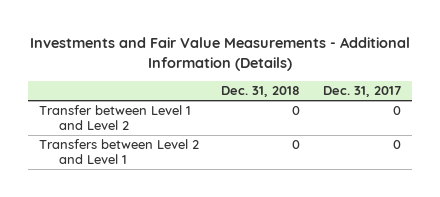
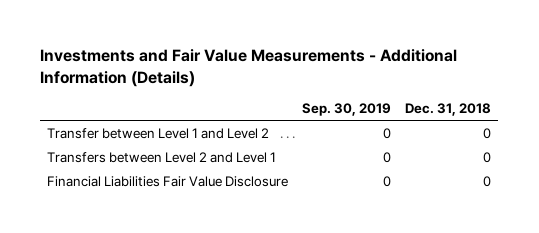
- | Dec. 31, 2018 | Dec. 31, 2017
+ | Sep. 30, 2019 | Dec. 31, 2018
+ Financial Liabilities Fair Value Disclosure | 0 | 0

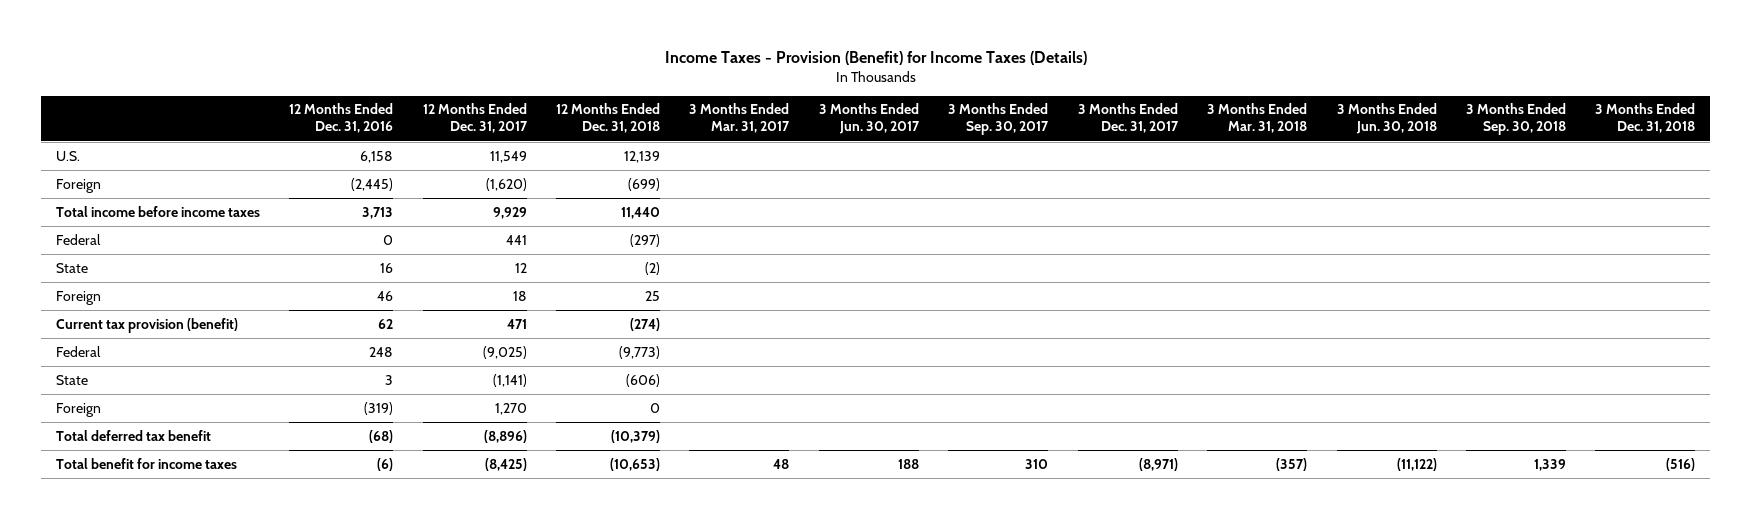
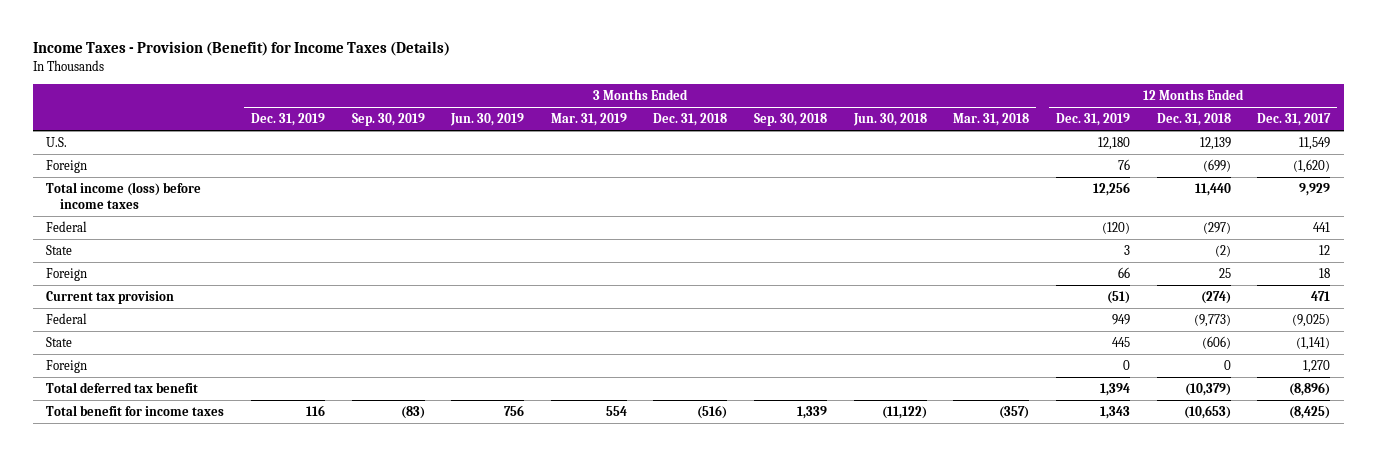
- | 12 Months Ended Dec. 31, 2016 | 12 Months Ended Dec. 31, 2017 | 12 Months Ended Dec. 31, 2018 | 3 Months Ended Mar. 31, 2017 | 3 Months Ended Jun. 30, 2017 | 3 Months Ended Sep. 30, 2017 | 3 Months Ended Dec. 31, 2017 | 3 Months Ended Mar. 31, 2018 | 3 Months Ended Jun. 30, 2018 | 3 Months Ended Sep. 30, 2018 | 3 Months Ended Dec. 31, 2018
+ | 3 Months Ended Dec. 31, 2019 | 3 Months Ended Sep. 30, 2019 | 3 Months Ended Jun. 30, 2019 | 3 Months Ended Mar. 31, 2019 | 3 Months Ended Dec. 31, 2018 | 3 Months Ended Sep. 30, 2018 | 3 Months Ended Jun. 30, 2018 | 3 Months Ended Mar. 31, 2018 | 12 Months Ended Dec. 31, 2019 | 12 Months Ended Dec. 31, 2018 | 12 Months Ended Dec. 31, 2017
- Total income before income taxes | 3,713 | 9,929 | 11,440 | | | | | | | |
+ Total income (loss) before income taxes | | | | | | | | | 12,256 | 11,440 | 9,929
- Current tax provision (benefit) | 62 | 471 | (274) | | | | | | | |
+ Current tax provision | | | | | | | | | (51) | (274) | 471

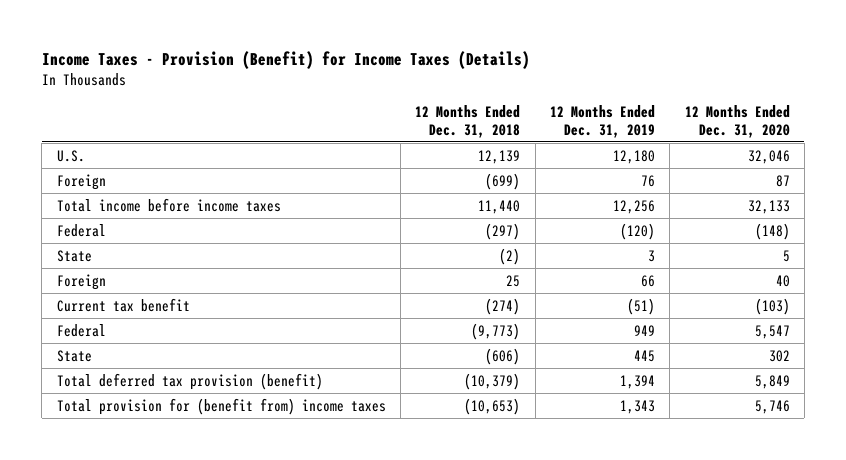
- | 3 Months Ended Dec. 31, 2019 | 3 Months Ended Sep. 30, 2019 | 3 Months Ended Jun. 30, 2019 | 3 Months Ended Mar. 31, 2019 | 3 Months Ended Dec. 31, 2018 | 3 Months Ended Sep. 30, 2018 | 3 Months Ended Jun. 30, 2018 | 3 Months Ended Mar. 31, 2018 | 12 Months Ended Dec. 31, 2019 | 12 Months Ended Dec. 31, 2018 | 12 Months Ended Dec. 31, 2017
+ | 12 Months Ended Dec. 31, 2018 | 12 Months Ended Dec. 31, 2019 | 12 Months Ended Dec. 31, 2020
- Total income (loss) before income taxes | | | | | | | | | 12,256 | 11,440 | 9,929
+ Total income before income taxes | 11,440 | 12,256 | 32,133
- Current tax provision | | | | | | | | | (51) | (274) | 471
+ Current tax benefit | (274) | (51) | (103)
- Foreign | | | | | | | | | 0 | 0 | 1,270
- Total deferred tax benefit | | | | | | | | | 1,394 | (10,379) | (8,896)
- Total benefit for income taxes | 116 | (83) | 756 | 554 | (516) | 1,339 | (11,122) | (357) | 1,343 | (10,653) | (8,425)
+ Total deferred tax provision (benefit) | (10,379) | 1,394 | 5,849
+ Total provision for (benefit from) income taxes | (10,653) | 1,343 | 5,746

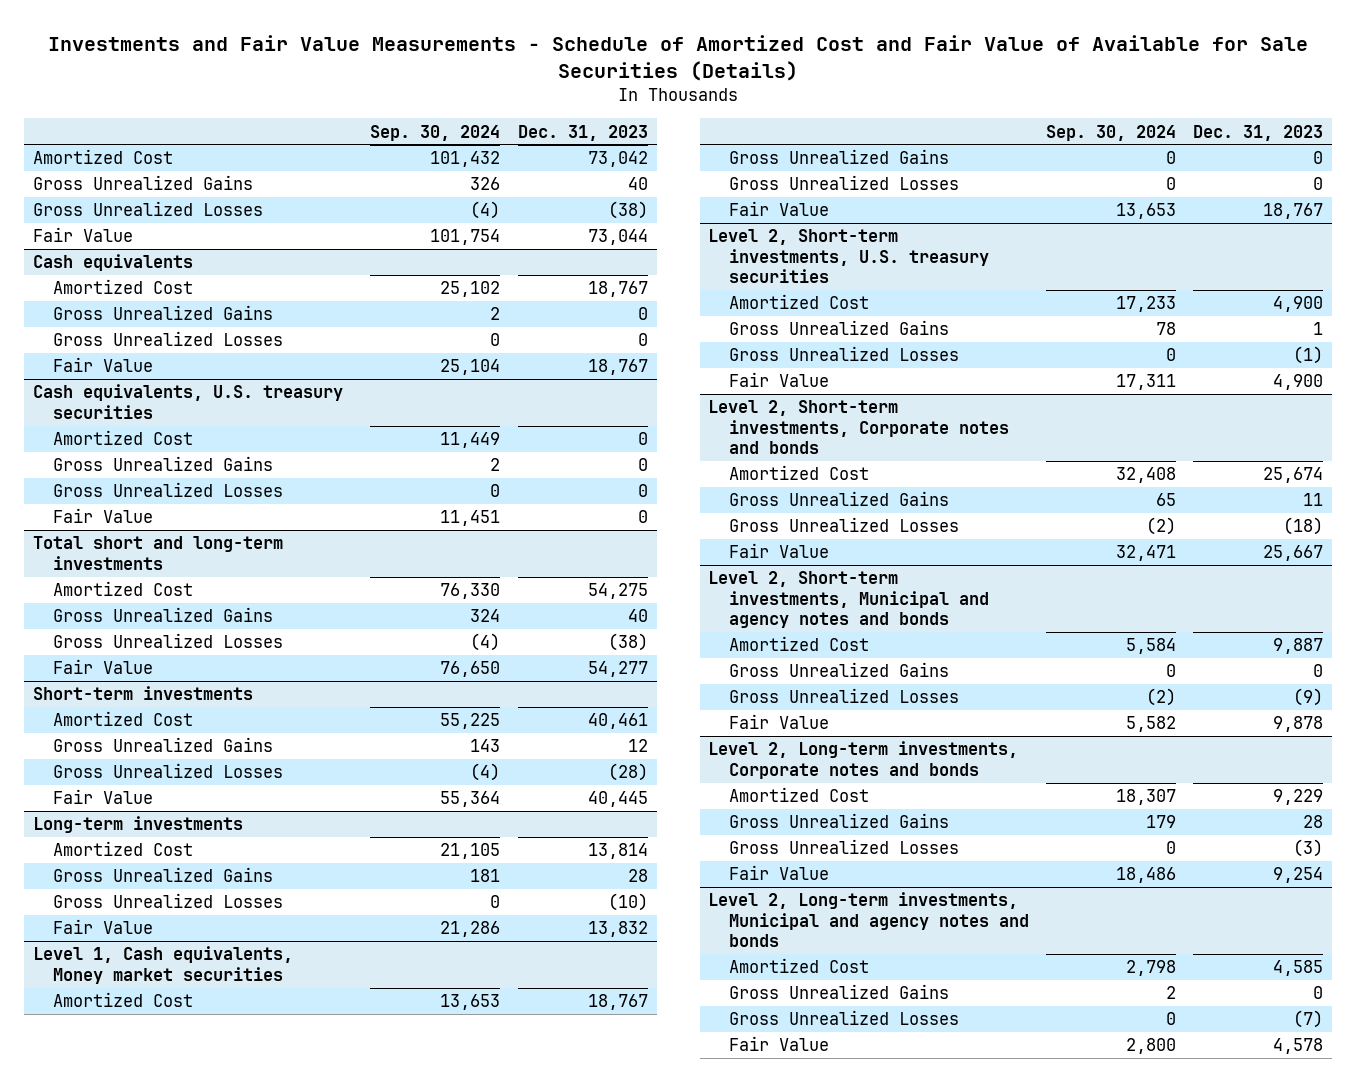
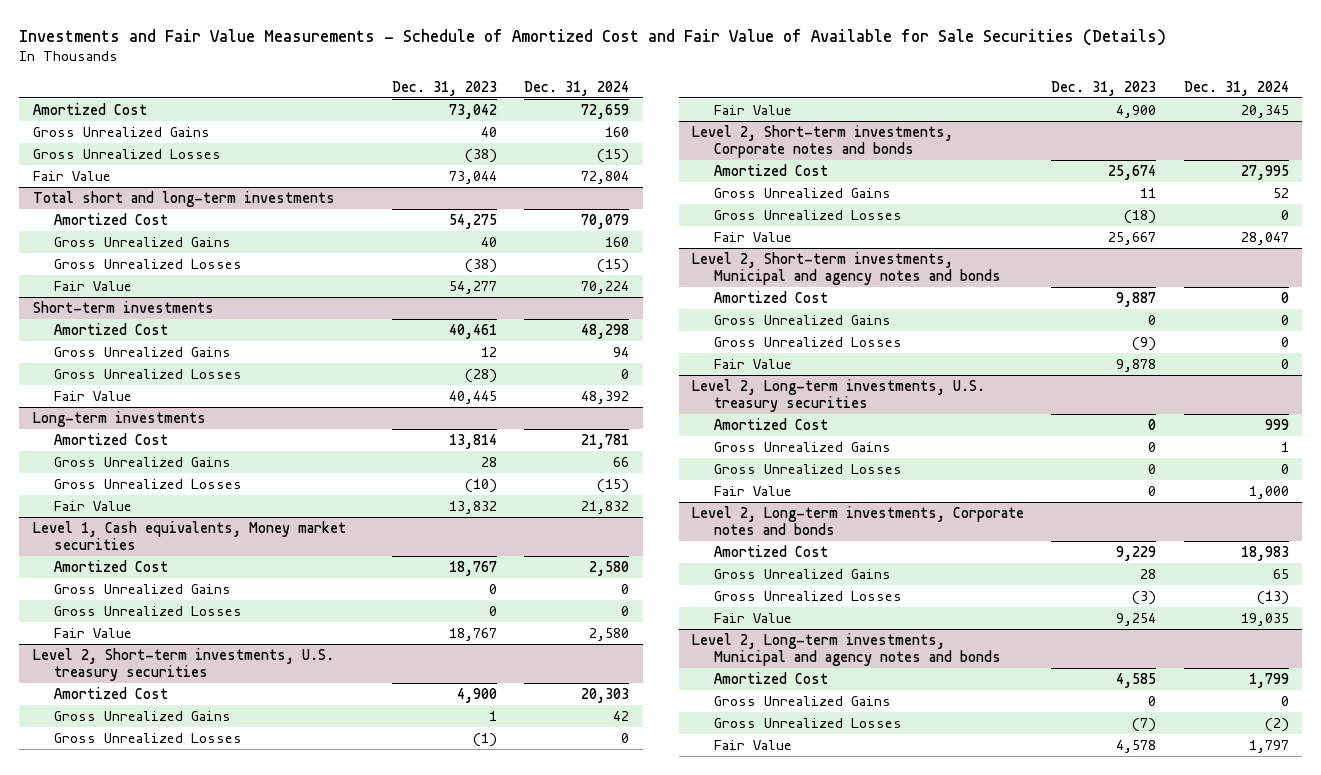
- | Sep. 30, 2024 | Dec. 31, 2023
+ | Dec. 31, 2023 | Dec. 31, 2024
- Cash equivalents
- Amortized Cost | 25,102 | 18,767
- Gross Unrealized Gains | 2 | 0
- Gross Unrealized Losses | 0 | 0
- Fair Value | 25,104 | 18,767
- Cash equivalents, U.S. treasury securities
- Amortized Cost | 11,449 | 0
- Gross Unrealized Gains | 2 | 0
- Gross Unrealized Losses | 0 | 0
- Fair Value | 11,451 | 0
+ Level 2, Long-term investments, U.S. treasury securities
+ Amortized Cost | 0 | 999
+ Gross Unrealized Gains | 0 | 1
+ Gross Unrealized Losses | 0 | 0
+ Fair Value | 0 | 1,000

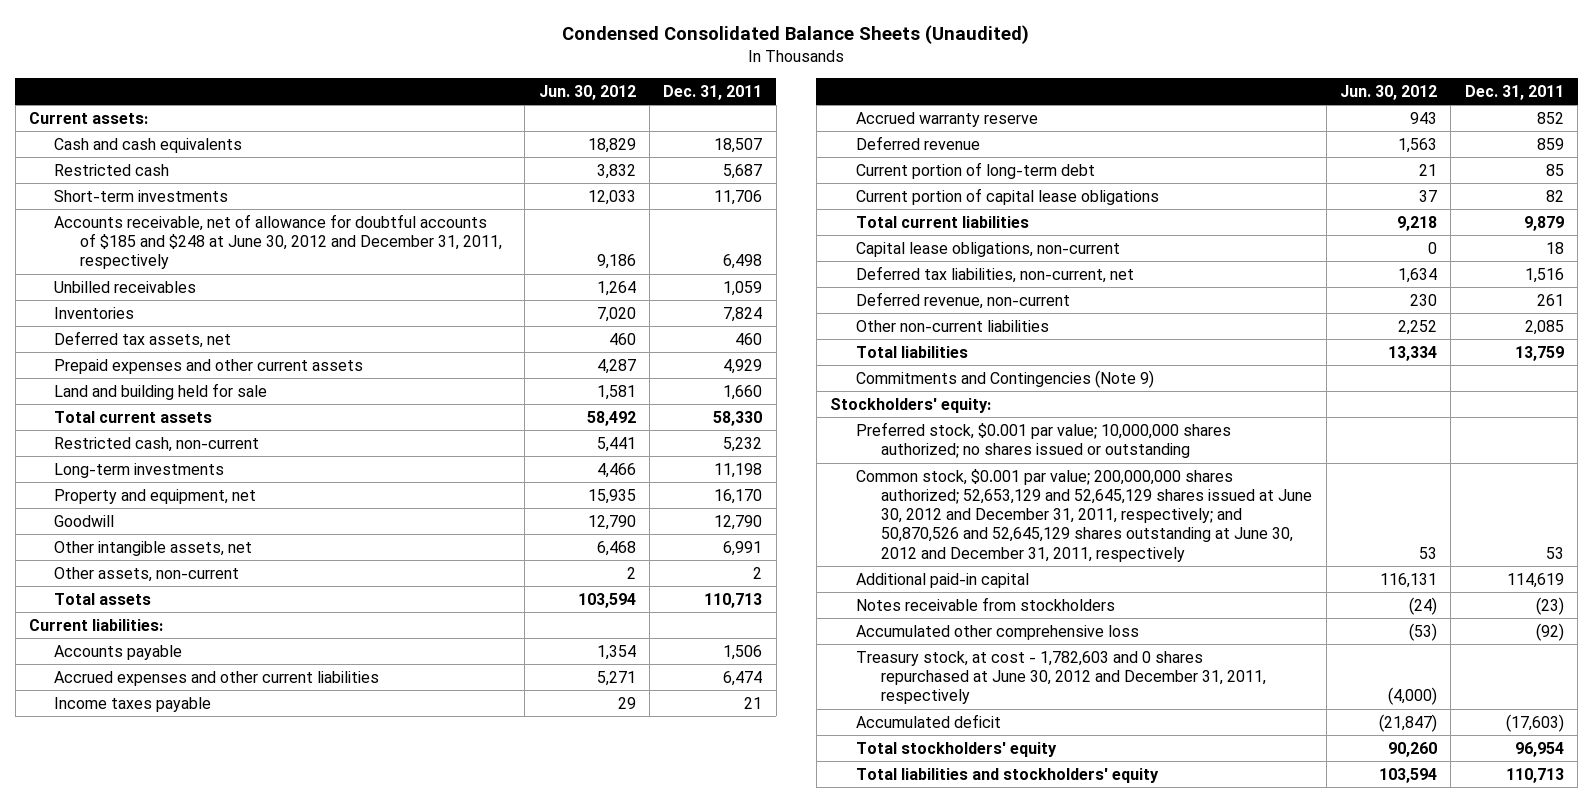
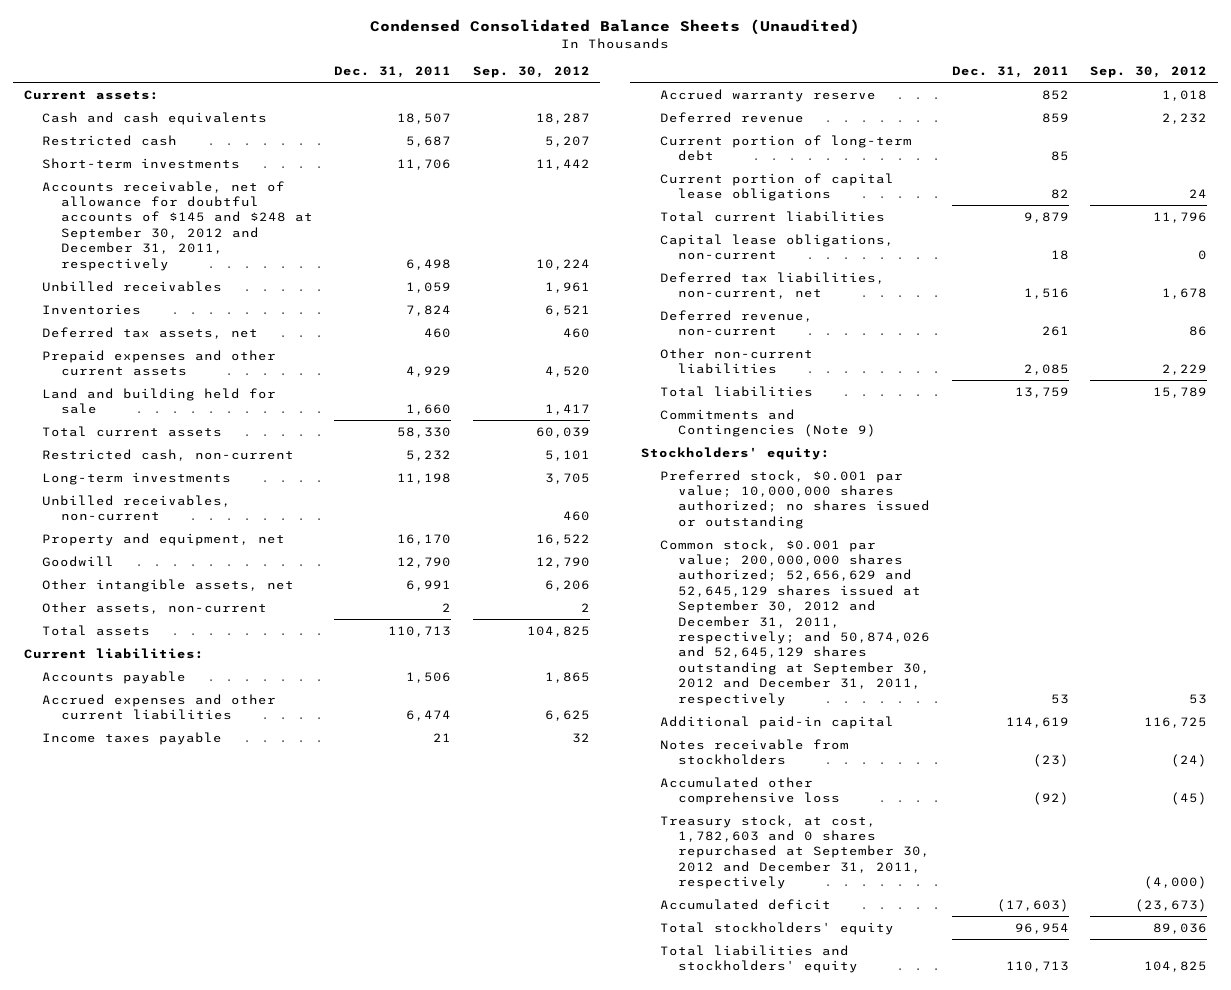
- | Jun. 30, 2012 | Dec. 31, 2011
+ | Dec. 31, 2011 | Sep. 30, 2012
- Accounts receivable, net of allowance for doubtful accounts of $185 and $248 at June 30, 2012 and December 31, 2011, respectively | 9,186 | 6,498
+ Accounts receivable, net of allowance for doubtful accounts of $145 and $248 at September 30, 2012 and December 31, 2011, respectively | 6,498 | 10,224
+ Unbilled receivables, non-current | | 460
- Common stock, $0.001 par value; 200,000,000 shares authorized; 52,653,129 and 52,645,129 shares issued at June 30, 2012 and December 31, 2011, respectively; and 50,870,526 and 52,645,129 shares outstanding at June 30, 2012 and December 31, 2011, respectively | 53 | 53
+ Common stock, $0.001 par value; 200,000,000 shares authorized; 52,656,629 and 52,645,129 shares issued at September 30, 2012 and December 31, 2011, respectively; and 50,874,026 and 52,645,129 shares outstanding at September 30, 2012 and December 31, 2011, respectively | 53 | 53
- Treasury stock, at cost - 1,782,603 and 0 shares repurchased at June 30, 2012 and December 31, 2011, respectively | (4,000) |
+ Treasury stock, at cost, 1,782,603 and 0 shares repurchased at September 30, 2012 and December 31, 2011, respectively | | (4,000)

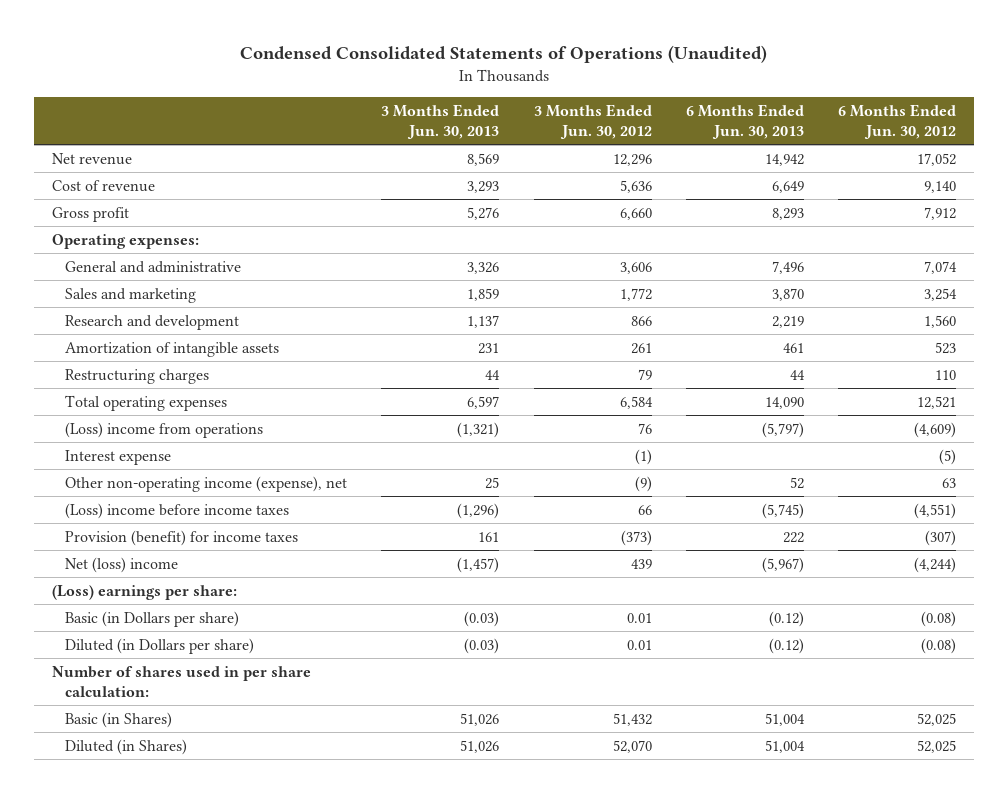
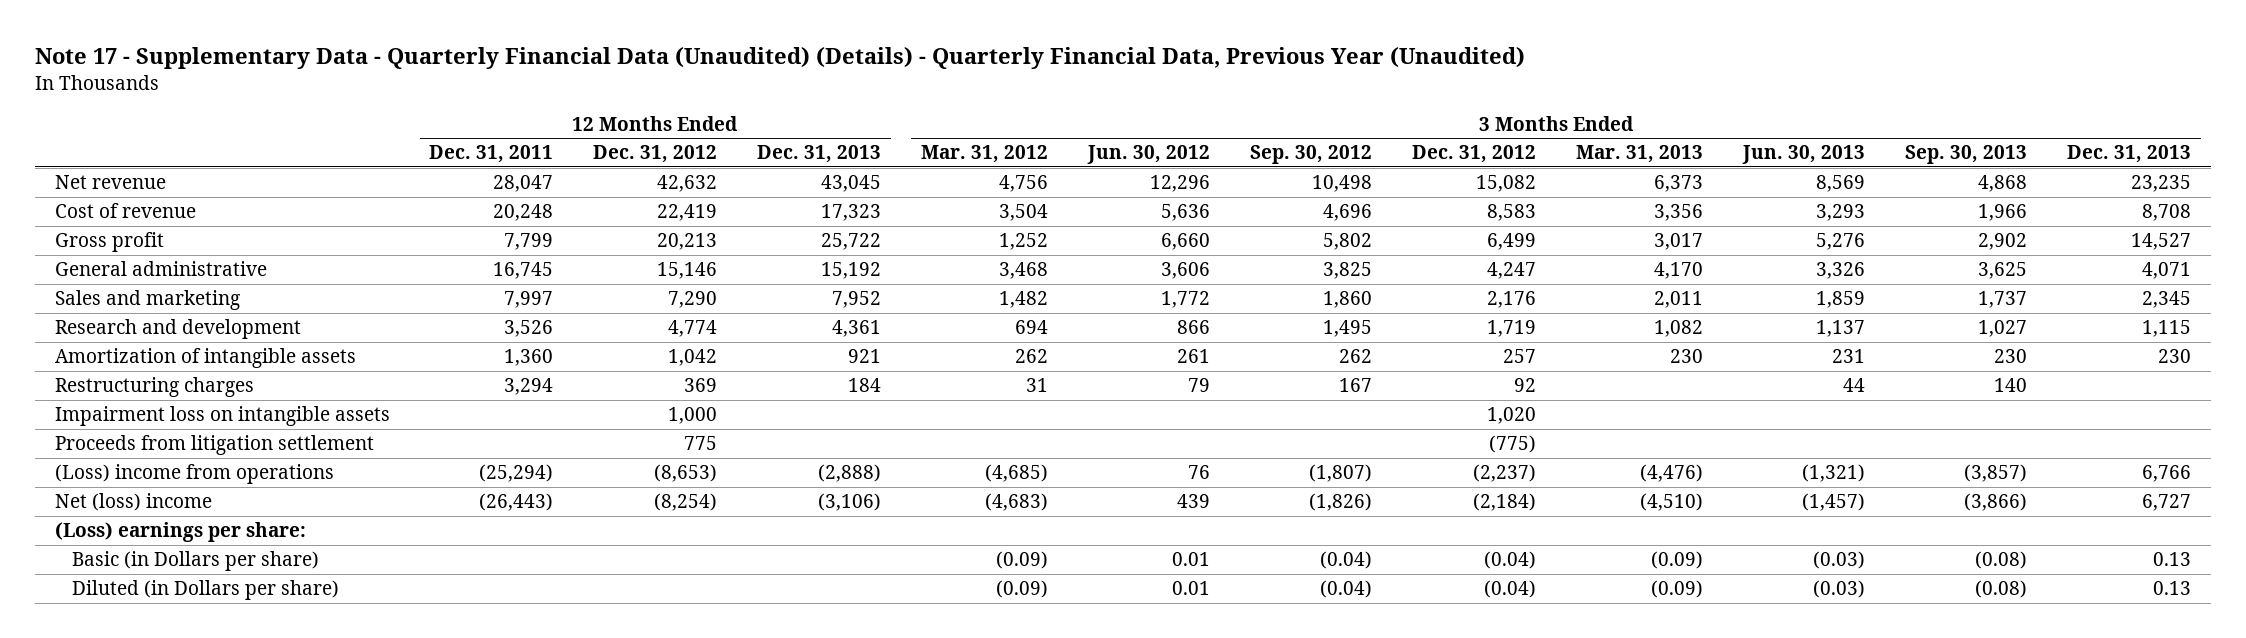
- Condensed Consolidated Statements of Operations (Unaudited)
+ Note 17 - Supplementary Data - Quarterly Financial Data (Unaudited) (Details) - Quarterly Financial Data, Previous Year (Unaudited)
- | 3 Months Ended Jun. 30, 2013 | 3 Months Ended Jun. 30, 2012 | 6 Months Ended Jun. 30, 2013 | 6 Months Ended Jun. 30, 2012
+ | 12 Months Ended Dec. 31, 2011 | 12 Months Ended Dec. 31, 2012 | 12 Months Ended Dec. 31, 2013 | 3 Months Ended Mar. 31, 2012 | 3 Months Ended Jun. 30, 2012 | 3 Months Ended Sep. 30, 2012 | 3 Months Ended Dec. 31, 2012 | 3 Months Ended Mar. 31, 2013 | 3 Months Ended Jun. 30, 2013 | 3 Months Ended Sep. 30, 2013 | 3 Months Ended Dec. 31, 2013
- Operating expenses:
- General and administrative | 3,326 | 3,606 | 7,496 | 7,074
+ General administrative | 16,745 | 15,146 | 15,192 | 3,468 | 3,606 | 3,825 | 4,247 | 4,170 | 3,326 | 3,625 | 4,071
- Total operating expenses | 6,597 | 6,584 | 14,090 | 12,521
+ Impairment loss on intangible assets | | 1,000 | | | | | 1,020 | | | |
+ Proceeds from litigation settlement | | 775 | | | | | (775) | | | |
- Interest expense | | (1) | | (5)
- Other non-operating income (expense), net | 25 | (9) | 52 | 63
- (Loss) income before income taxes | (1,296) | 66 | (5,745) | (4,551)
- Provision (benefit) for income taxes | 161 | (373) | 222 | (307)
- Number of shares used in per share calculation:
- Basic (in Shares) | 51,026 | 51,432 | 51,004 | 52,025
- Diluted (in Shares) | 51,026 | 52,070 | 51,004 | 52,025

